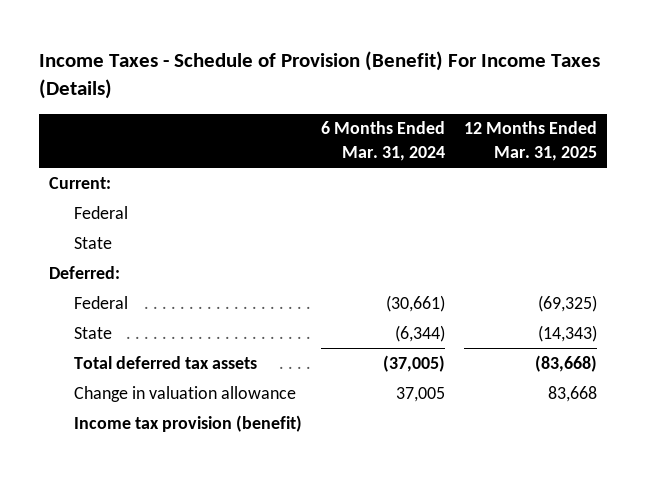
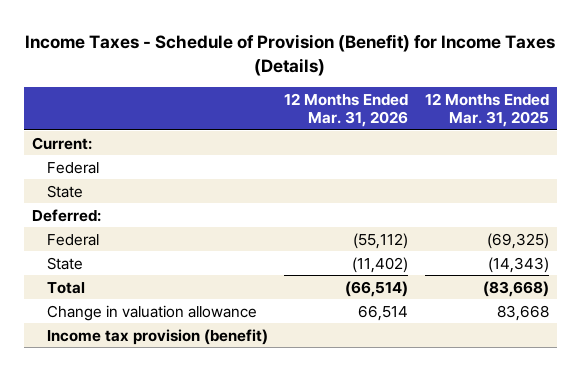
- Income Taxes - Schedule of Provision (Benefit) For Income Taxes (Details)
+ Income Taxes - Schedule of Provision (Benefit) for Income Taxes (Details)
- | 6 Months Ended Mar. 31, 2024 | 12 Months Ended Mar. 31, 2025
+ | 12 Months Ended Mar. 31, 2026 | 12 Months Ended Mar. 31, 2025
- Total deferred tax assets | (37,005) | (83,668)
+ Total | (66,514) | (83,668)

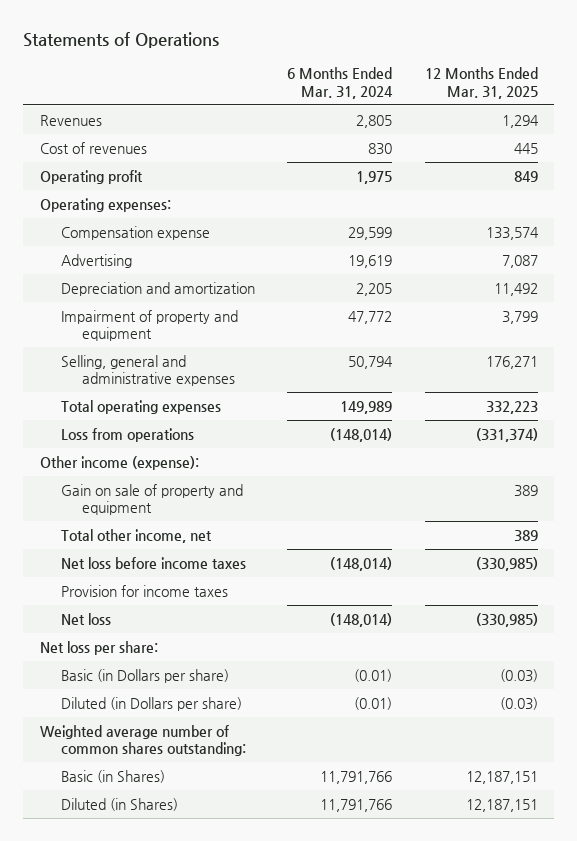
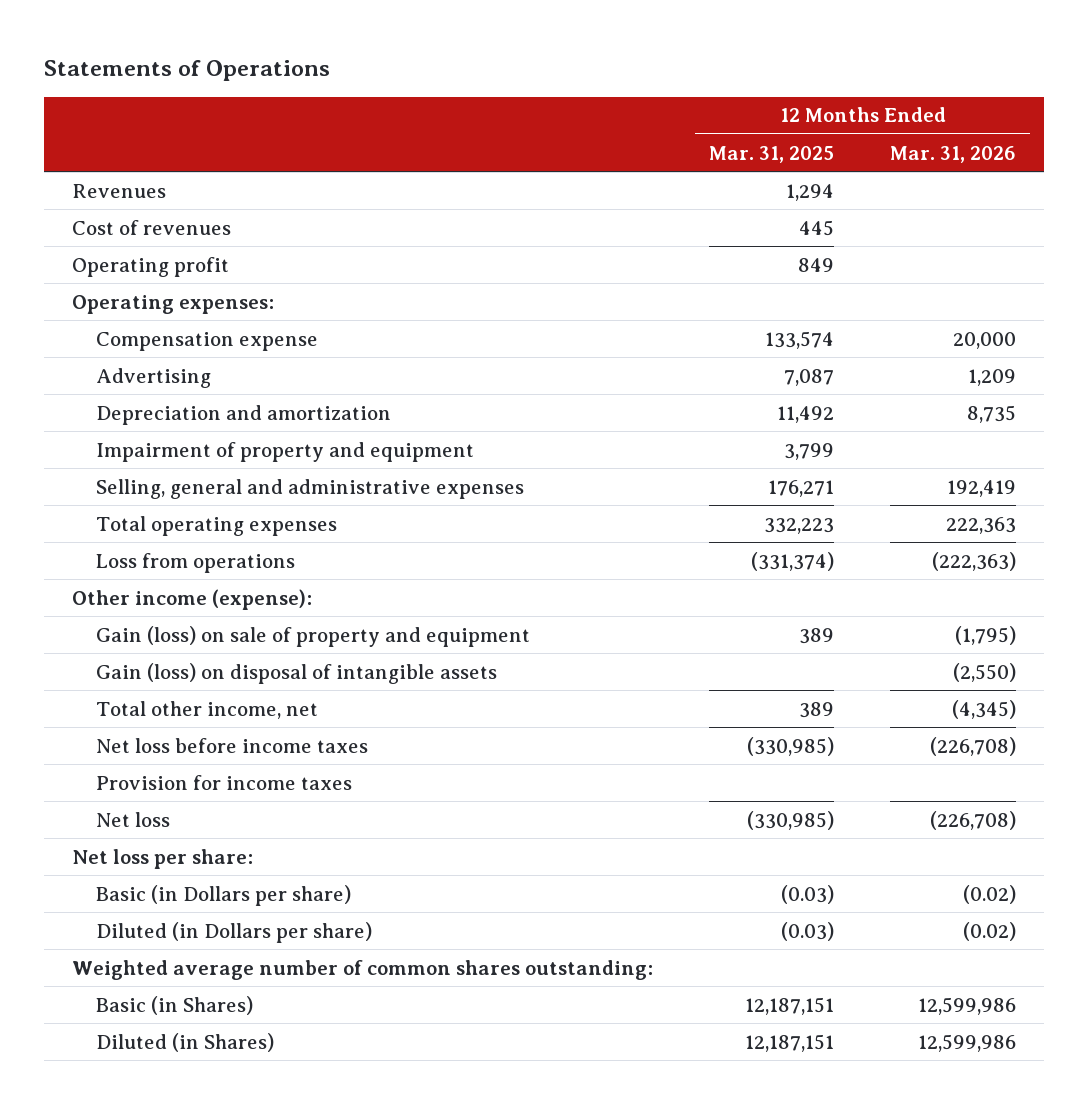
- | 6 Months Ended Mar. 31, 2024 | 12 Months Ended Mar. 31, 2025
+ | 12 Months Ended Mar. 31, 2025 | 12 Months Ended Mar. 31, 2026
- Gain on sale of property and equipment | | 389
+ Gain (loss) on sale of property and equipment | 389 | (1,795)
+ Gain (loss) on disposal of intangible assets | | (2,550)

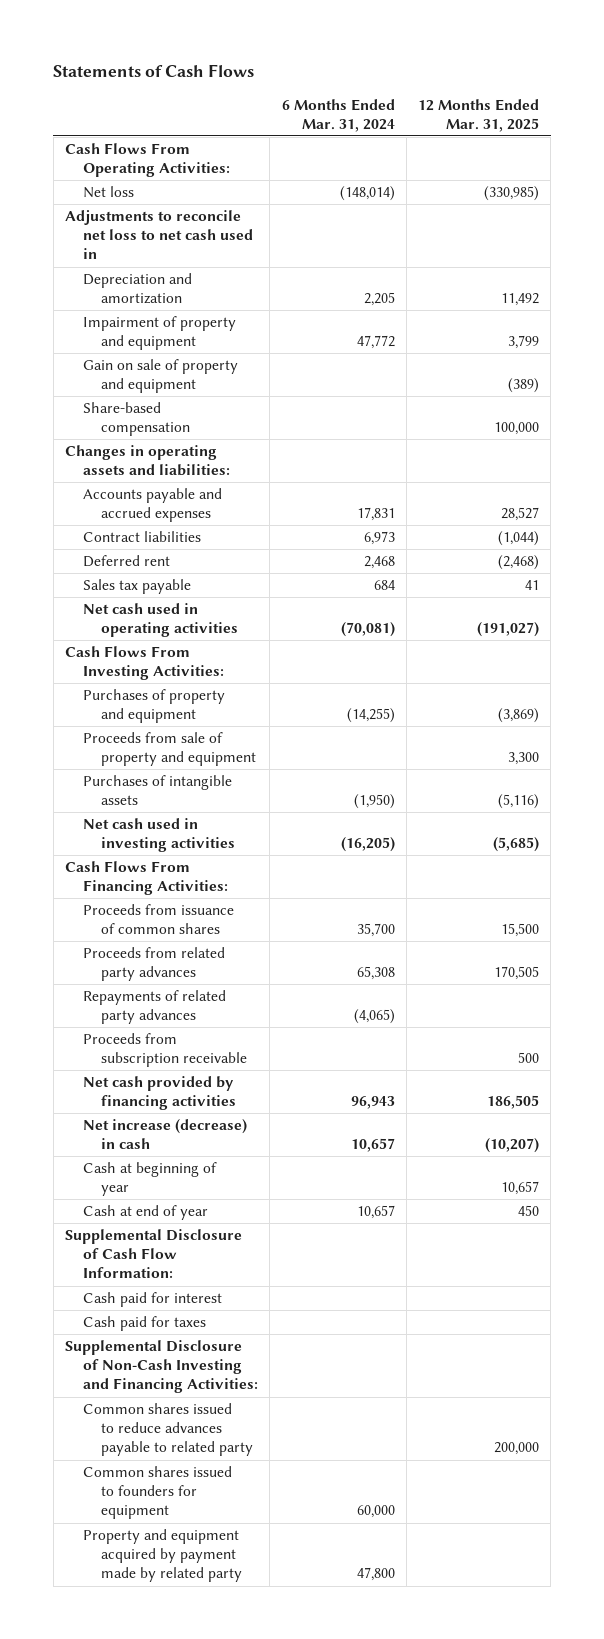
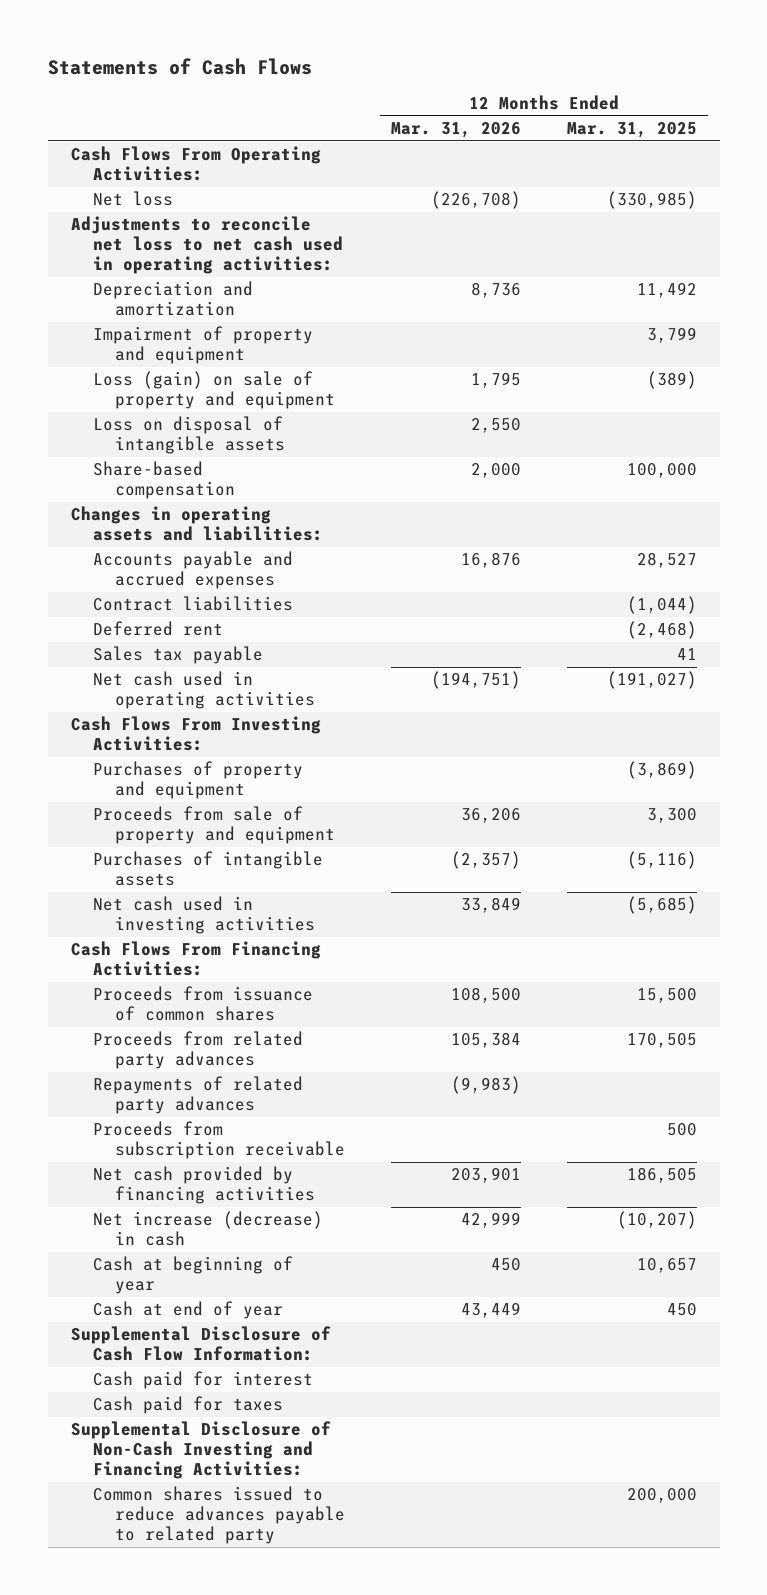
- | 6 Months Ended Mar. 31, 2024 | 12 Months Ended Mar. 31, 2025
+ | 12 Months Ended Mar. 31, 2026 | 12 Months Ended Mar. 31, 2025
- Adjustments to reconcile net loss to net cash used in
+ Adjustments to reconcile net loss to net cash used in operating activities:
- Gain on sale of property and equipment | | (389)
+ Loss (gain) on sale of property and equipment | 1,795 | (389)
+ Loss on disposal of intangible assets | 2,550 |
- Common shares issued to founders for equipment | 60,000 |
- Property and equipment acquired by payment made by related party | 47,800 |

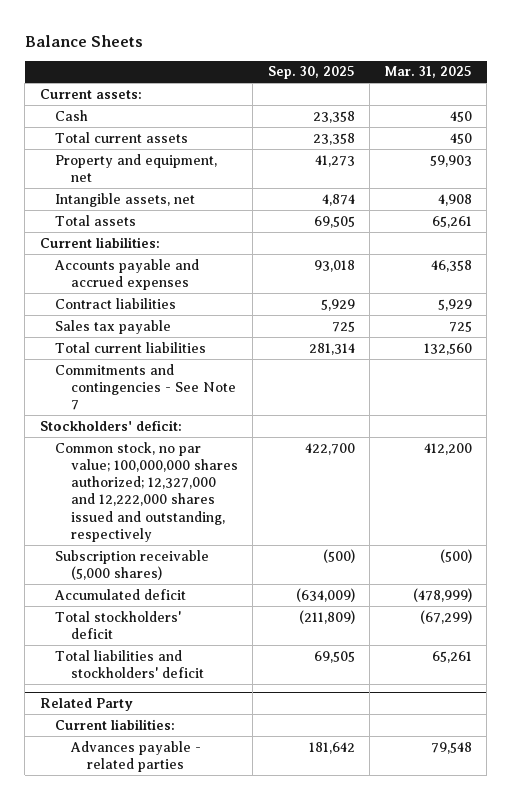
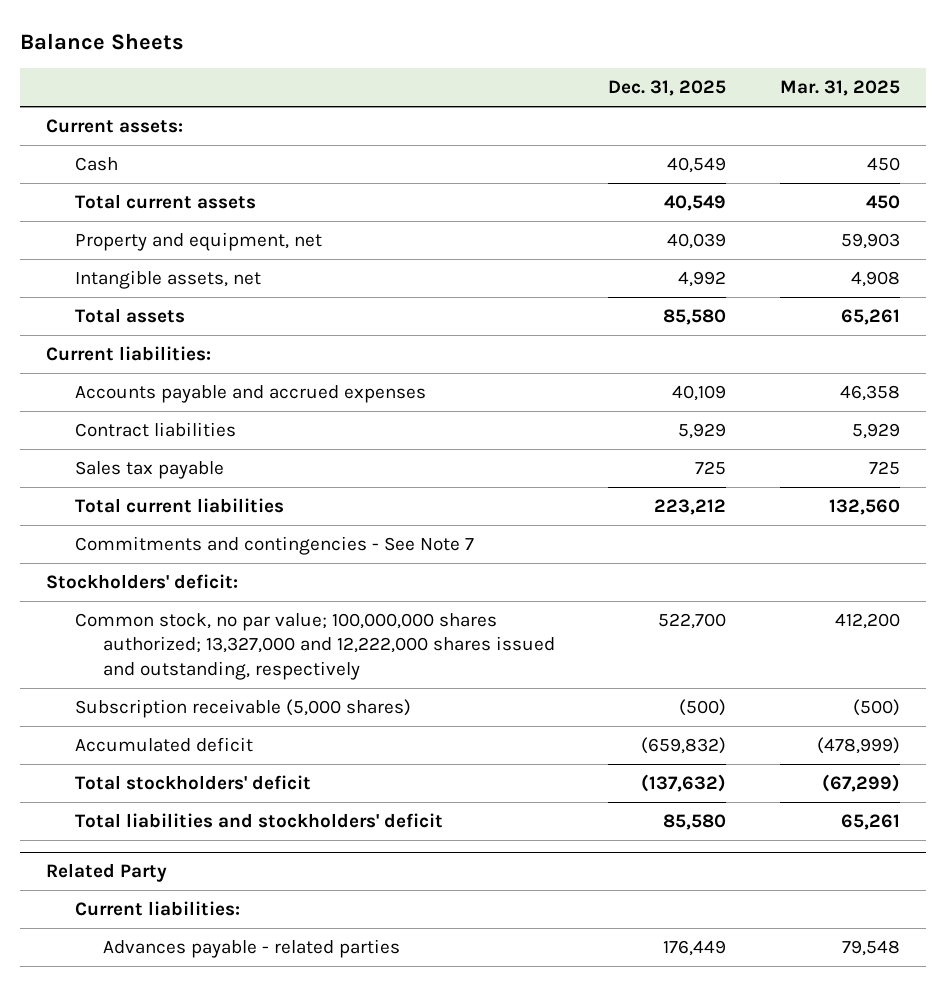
- | Sep. 30, 2025 | Mar. 31, 2025
+ | Dec. 31, 2025 | Mar. 31, 2025
- Common stock, no par value; 100,000,000 shares authorized; 12,327,000 and 12,222,000 shares issued and outstanding, respectively | 422,700 | 412,200
+ Common stock, no par value; 100,000,000 shares authorized; 13,327,000 and 12,222,000 shares issued and outstanding, respectively | 522,700 | 412,200

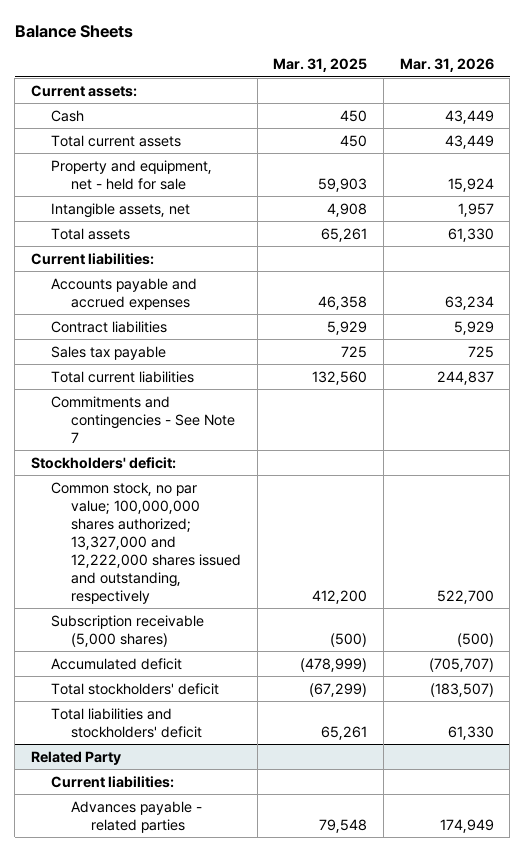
- | Dec. 31, 2025 | Mar. 31, 2025
+ | Mar. 31, 2025 | Mar. 31, 2026
- Property and equipment, net | 40,039 | 59,903
+ Property and equipment, net - held for sale | 59,903 | 15,924

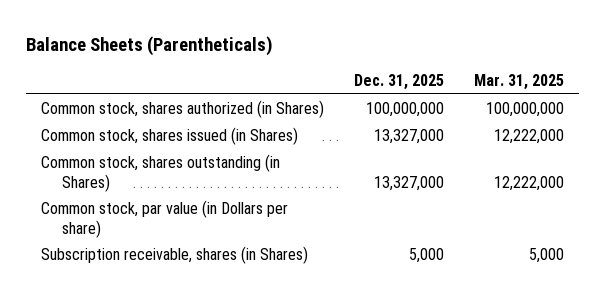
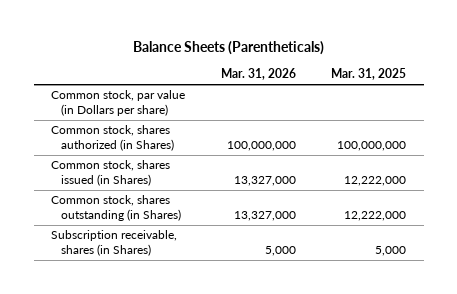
- | Dec. 31, 2025 | Mar. 31, 2025
+ | Mar. 31, 2026 | Mar. 31, 2025
moved up: Common stock, par value (in Dollars per share)

